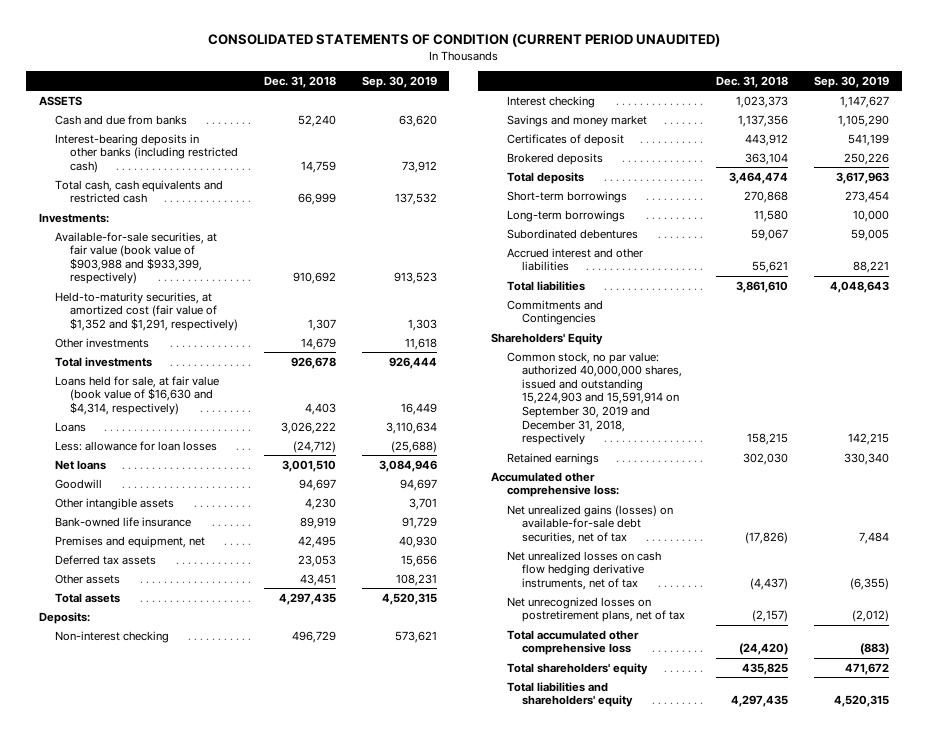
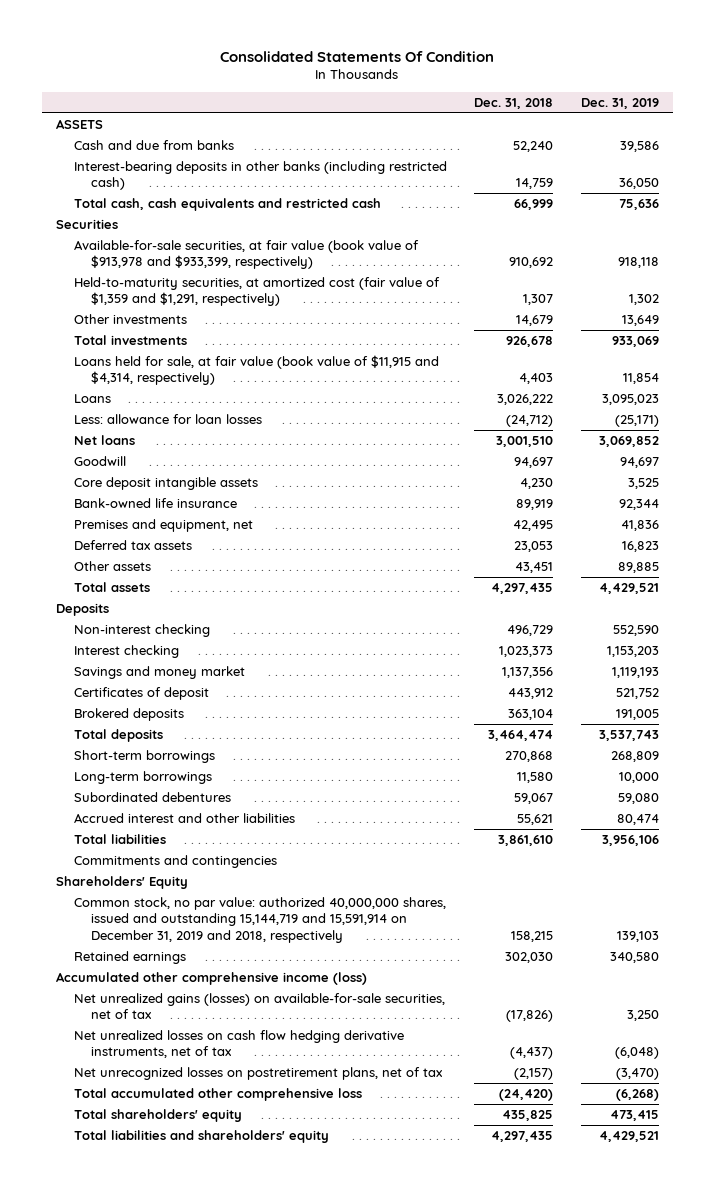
- CONSOLIDATED STATEMENTS OF CONDITION (CURRENT PERIOD UNAUDITED)
+ Consolidated Statements Of Condition
- | Dec. 31, 2018 | Sep. 30, 2019
+ | Dec. 31, 2018 | Dec. 31, 2019
- Investments:
- Available-for-sale securities, at fair value (book value of $903,988 and $933,399, respectively) | 910,692 | 913,523
- Held-to-maturity securities, at amortized cost (fair value of $1,352 and $1,291, respectively) | 1,307 | 1,303
+ Securities
+ Available-for-sale securities, at fair value (book value of $913,978 and $933,399, respectively) | 910,692 | 918,118
+ Held-to-maturity securities, at amortized cost (fair value of $1,359 and $1,291, respectively) | 1,307 | 1,302
- Loans held for sale, at fair value (book value of $16,630 and $4,314, respectively) | 4,403 | 16,449
+ Loans held for sale, at fair value (book value of $11,915 and $4,314, respectively) | 4,403 | 11,854
- Other intangible assets | 4,230 | 3,701
+ Core deposit intangible assets | 4,230 | 3,525
- Deposits:
+ Deposits
- Commitments and Contingencies
+ Commitments and contingencies
- Common stock, no par value: authorized 40,000,000 shares, issued and outstanding 15,224,903 and 15,591,914 on September 30, 2019 and December 31, 2018, respectively | 158,215 | 142,215
+ Common stock, no par value: authorized 40,000,000 shares, issued and outstanding 15,144,719 and 15,591,914 on December 31, 2019 and 2018, respectively | 158,215 | 139,103
- Accumulated other comprehensive loss:
- Net unrealized gains (losses) on available-for-sale debt securities, net of tax | (17,826) | 7,484
+ Accumulated other comprehensive income (loss)
+ Net unrealized gains (losses) on available-for-sale securities, net of tax | (17,826) | 3,250

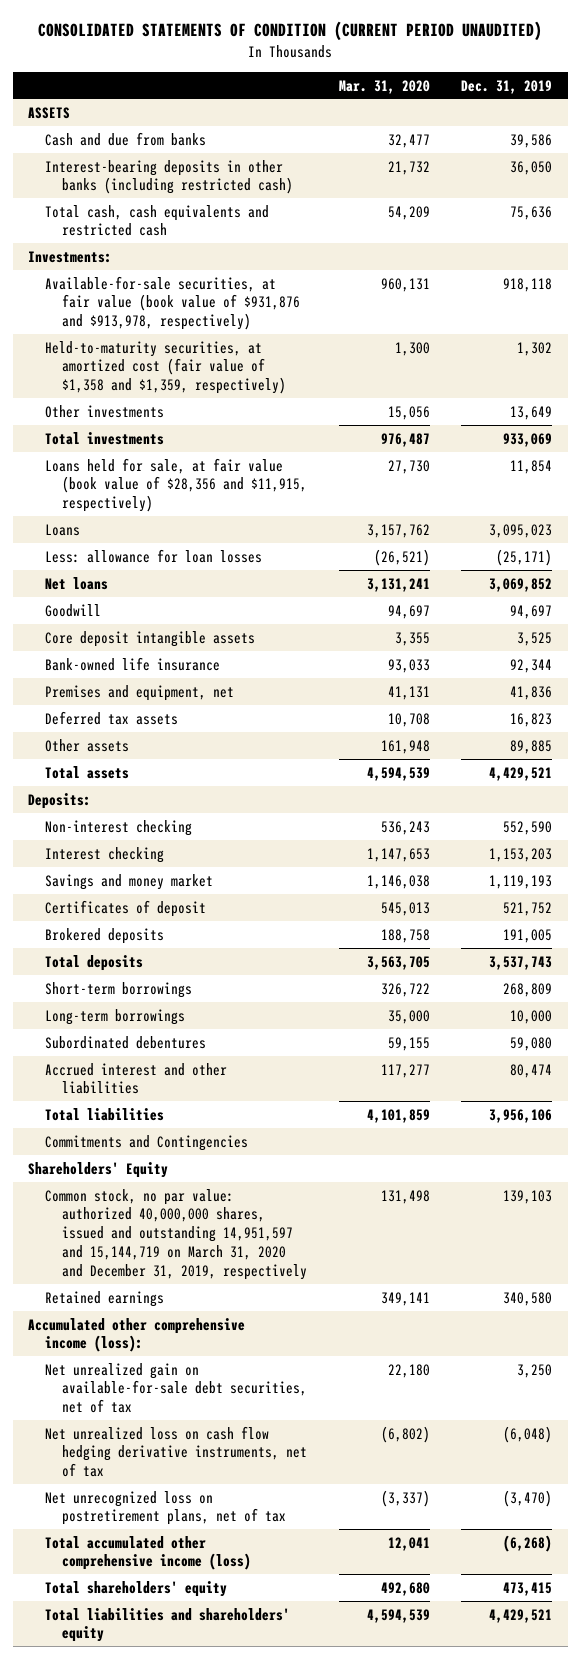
- Consolidated Statements Of Condition
+ CONSOLIDATED STATEMENTS OF CONDITION (CURRENT PERIOD UNAUDITED)
- | Dec. 31, 2018 | Dec. 31, 2019
+ | Mar. 31, 2020 | Dec. 31, 2019
- Securities
- Available-for-sale securities, at fair value (book value of $913,978 and $933,399, respectively) | 910,692 | 918,118
- Held-to-maturity securities, at amortized cost (fair value of $1,359 and $1,291, respectively) | 1,307 | 1,302
+ Investments:
+ Available-for-sale securities, at fair value (book value of $931,876 and $913,978, respectively) | 960,131 | 918,118
+ Held-to-maturity securities, at amortized cost (fair value of $1,358 and $1,359, respectively) | 1,300 | 1,302
- Loans held for sale, at fair value (book value of $11,915 and $4,314, respectively) | 4,403 | 11,854
+ Loans held for sale, at fair value (book value of $28,356 and $11,915, respectively) | 27,730 | 11,854
- Deposits
+ Deposits:
- Commitments and contingencies
+ Commitments and Contingencies
- Common stock, no par value: authorized 40,000,000 shares, issued and outstanding 15,144,719 and 15,591,914 on December 31, 2019 and 2018, respectively | 158,215 | 139,103
+ Common stock, no par value: authorized 40,000,000 shares, issued and outstanding 14,951,597 and 15,144,719 on March 31, 2020 and December 31, 2019, respectively | 131,498 | 139,103
- Accumulated other comprehensive income (loss)
- Net unrealized gains (losses) on available-for-sale securities, net of tax | (17,826) | 3,250
- Net unrealized losses on cash flow hedging derivative instruments, net of tax | (4,437) | (6,048)
- Net unrecognized losses on postretirement plans, net of tax | (2,157) | (3,470)
- Total accumulated other comprehensive loss | (24,420) | (6,268)
+ Accumulated other comprehensive income (loss):
+ Net unrealized gain on available-for-sale debt securities, net of tax | 22,180 | 3,250
+ Net unrealized loss on cash flow hedging derivative instruments, net of tax | (6,802) | (6,048)
+ Net unrecognized loss on postretirement plans, net of tax | (3,337) | (3,470)
+ Total accumulated other comprehensive income (loss) | 12,041 | (6,268)

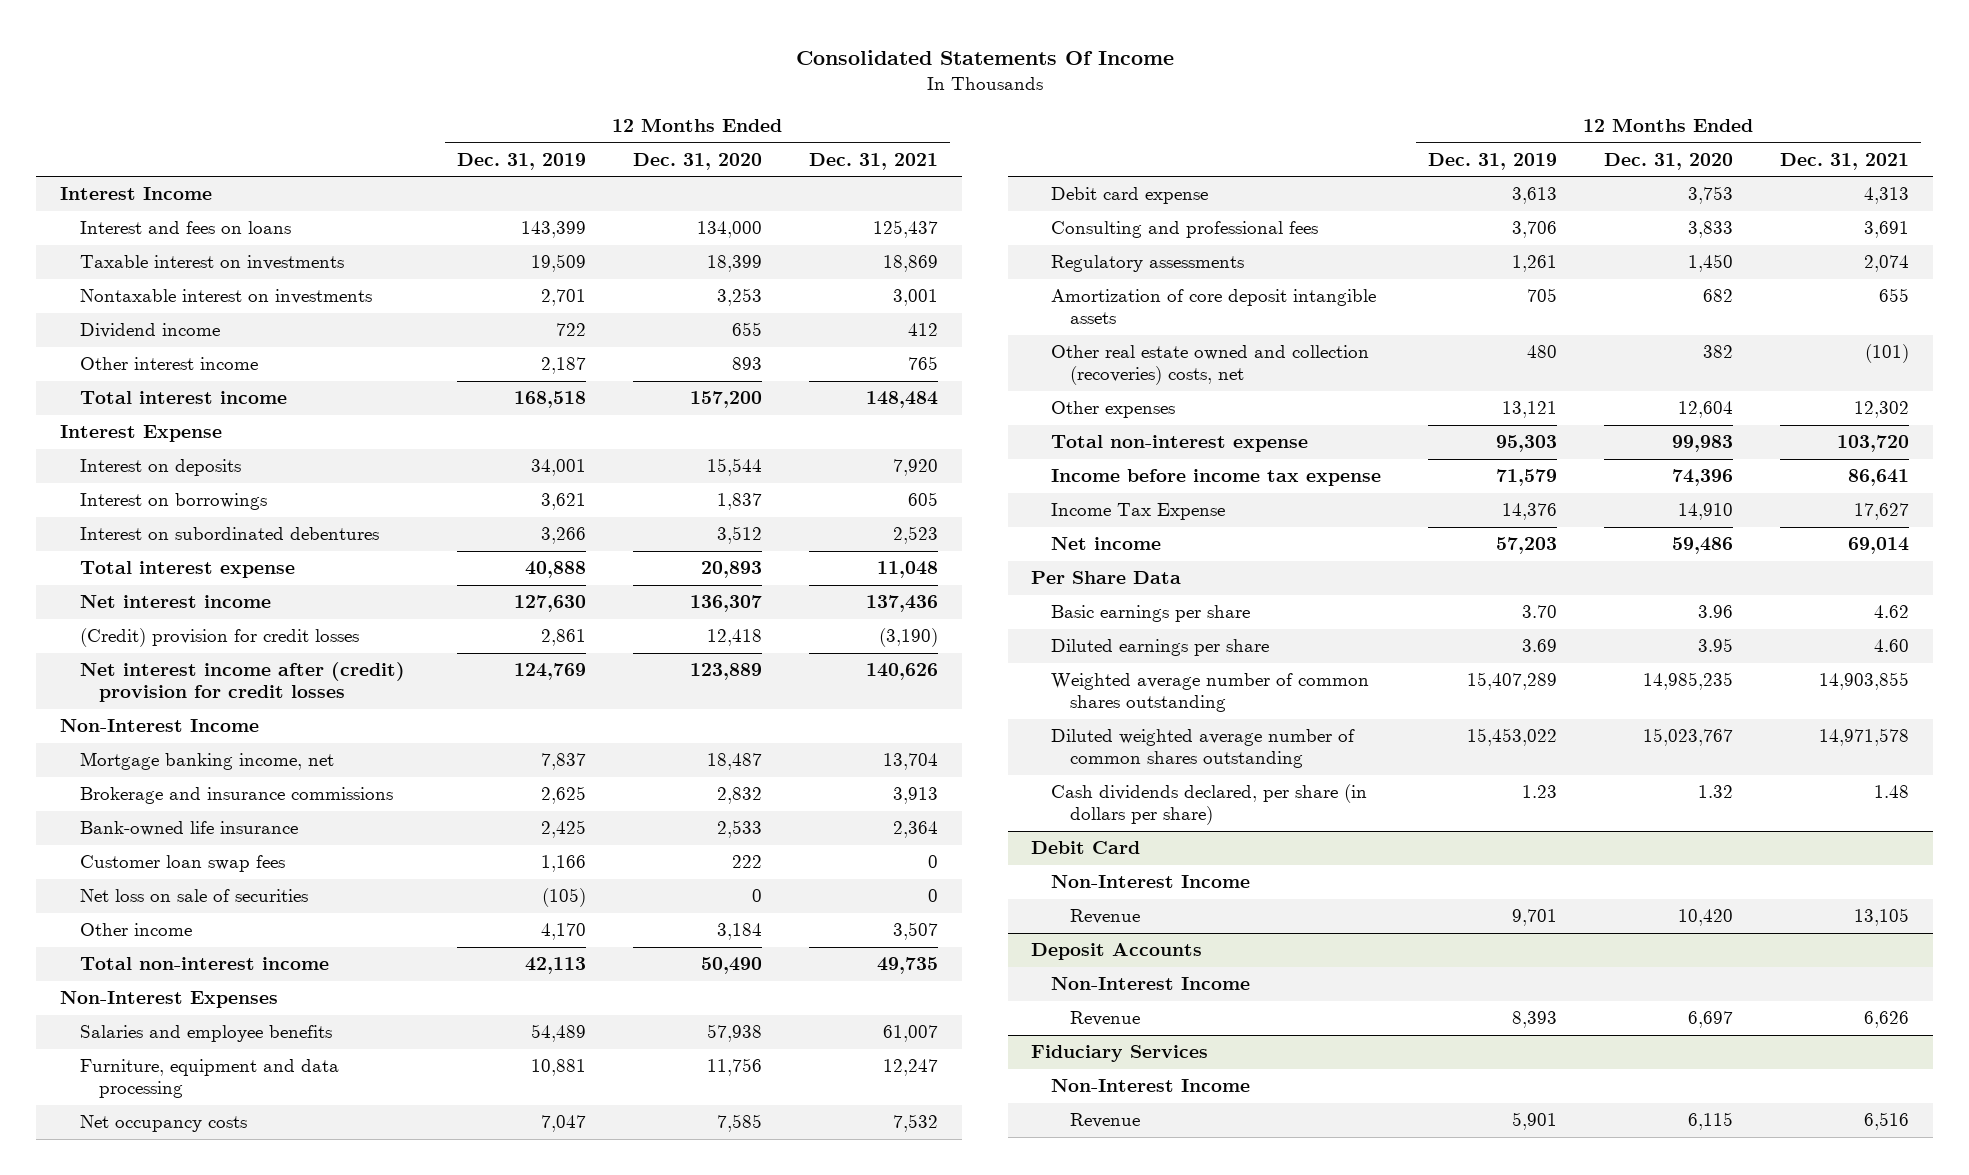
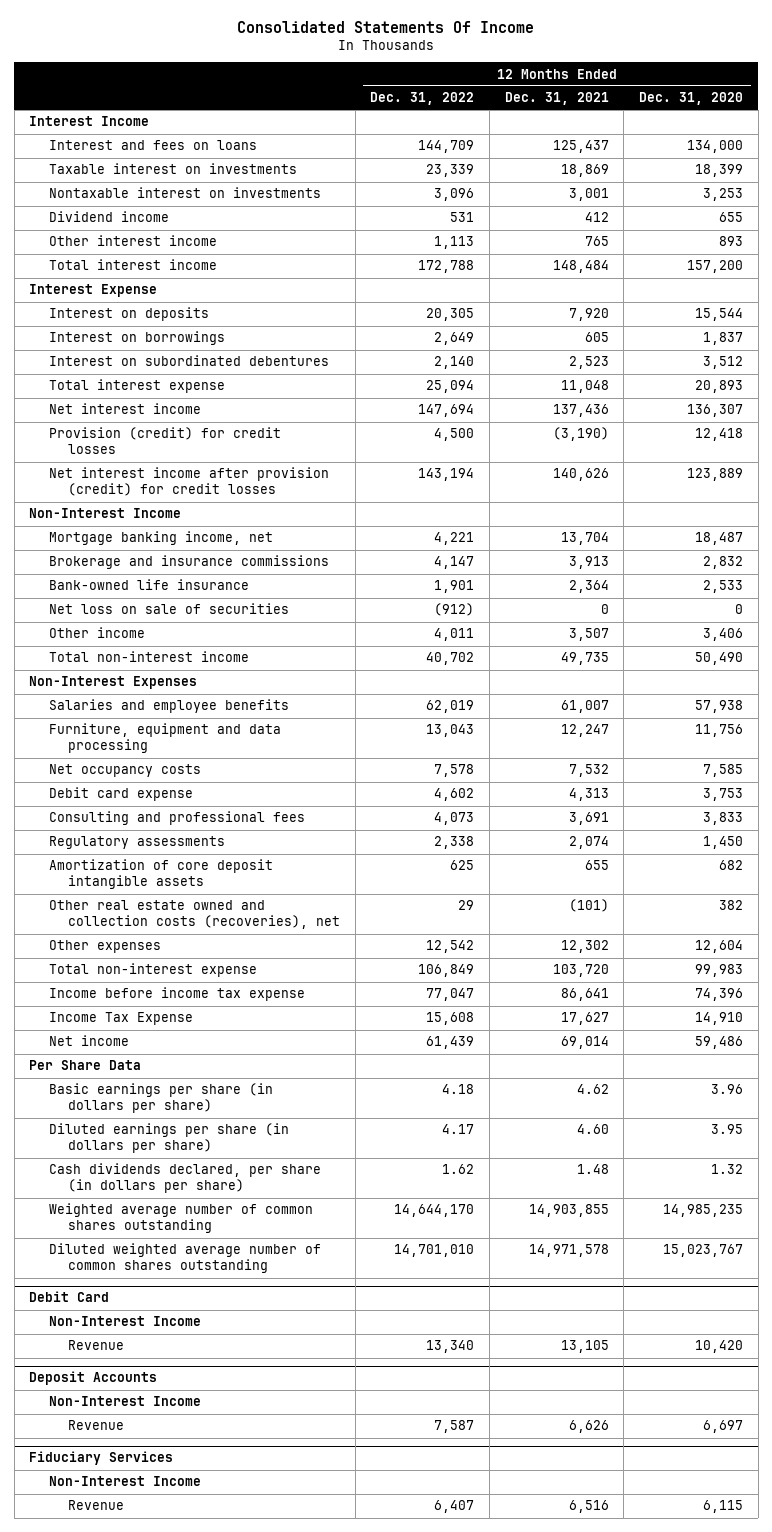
- | 12 Months Ended Dec. 31, 2019 | 12 Months Ended Dec. 31, 2020 | 12 Months Ended Dec. 31, 2021
+ | 12 Months Ended Dec. 31, 2022 | 12 Months Ended Dec. 31, 2021 | 12 Months Ended Dec. 31, 2020
- (Credit) provision for credit losses | 2,861 | 12,418 | (3,190)
- Net interest income after (credit) provision for credit losses | 124,769 | 123,889 | 140,626
+ Provision (credit) for credit losses | 4,500 | (3,190) | 12,418
+ Net interest income after provision (credit) for credit losses | 143,194 | 140,626 | 123,889
- Customer loan swap fees | 1,166 | 222 | 0
- Other income | 4,170 | 3,184 | 3,507
+ Other income | 4,011 | 3,507 | 3,406
- Other real estate owned and collection (recoveries) costs, net | 480 | 382 | (101)
+ Other real estate owned and collection costs (recoveries), net | 29 | (101) | 382
- Basic earnings per share | 3.70 | 3.96 | 4.62
- Diluted earnings per share | 3.69 | 3.95 | 4.60
+ Basic earnings per share (in dollars per share) | 4.18 | 4.62 | 3.96
+ Diluted earnings per share (in dollars per share) | 4.17 | 4.60 | 3.95
moved up: Cash dividends declared, per share (in dollars per share) | 1.62 | 1.48 | 1.32

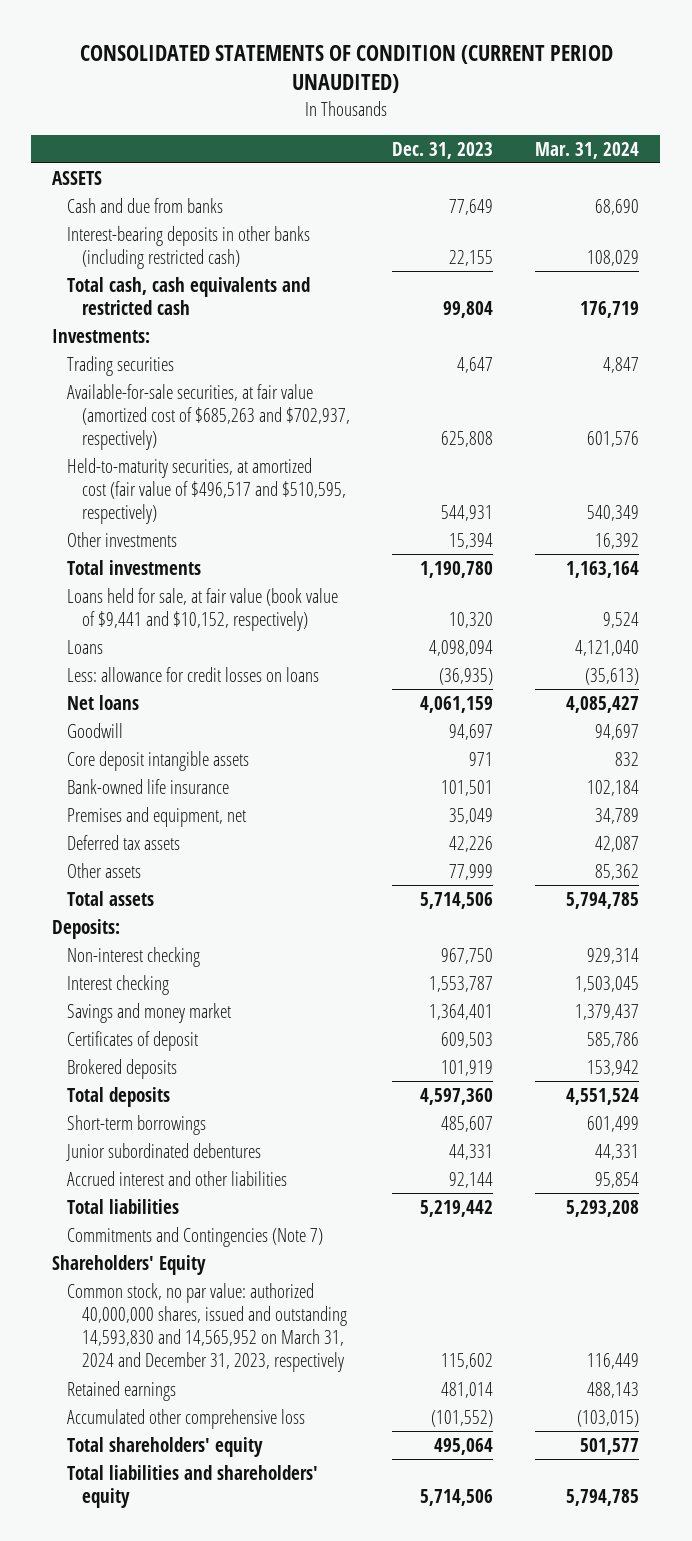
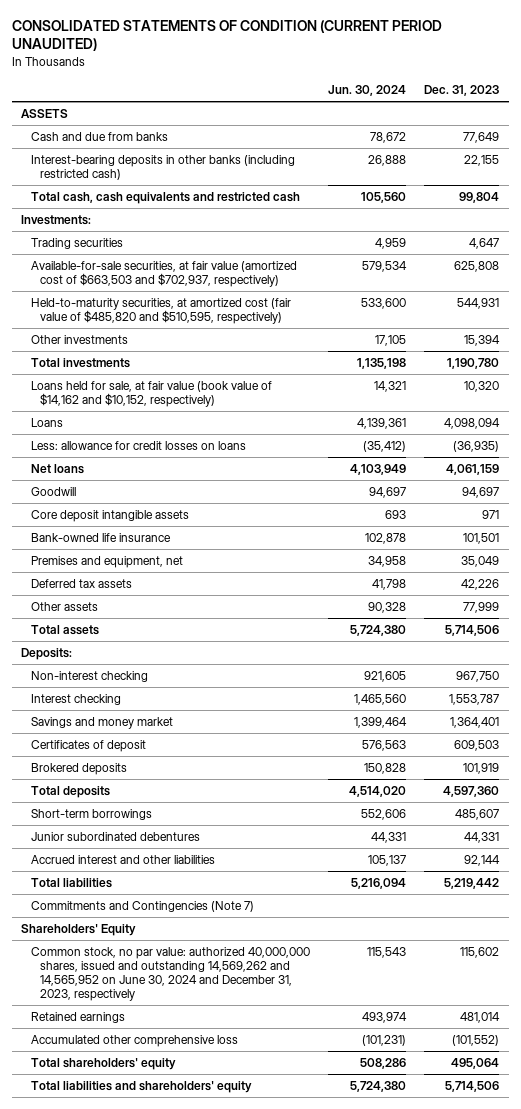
- | Dec. 31, 2023 | Mar. 31, 2024
+ | Jun. 30, 2024 | Dec. 31, 2023
- Available-for-sale securities, at fair value (amortized cost of $685,263 and $702,937, respectively) | 625,808 | 601,576
- Held-to-maturity securities, at amortized cost (fair value of $496,517 and $510,595, respectively) | 544,931 | 540,349
+ Available-for-sale securities, at fair value (amortized cost of $663,503 and $702,937, respectively) | 579,534 | 625,808
+ Held-to-maturity securities, at amortized cost (fair value of $485,820 and $510,595, respectively) | 533,600 | 544,931
- Loans held for sale, at fair value (book value of $9,441 and $10,152, respectively) | 10,320 | 9,524
+ Loans held for sale, at fair value (book value of $14,162 and $10,152, respectively) | 14,321 | 10,320
- Common stock, no par value: authorized 40,000,000 shares, issued and outstanding 14,593,830 and 14,565,952 on March 31, 2024 and December 31, 2023, respectively | 115,602 | 116,449
+ Common stock, no par value: authorized 40,000,000 shares, issued and outstanding 14,569,262 and 14,565,952 on June 30, 2024 and December 31, 2023, respectively | 115,543 | 115,602

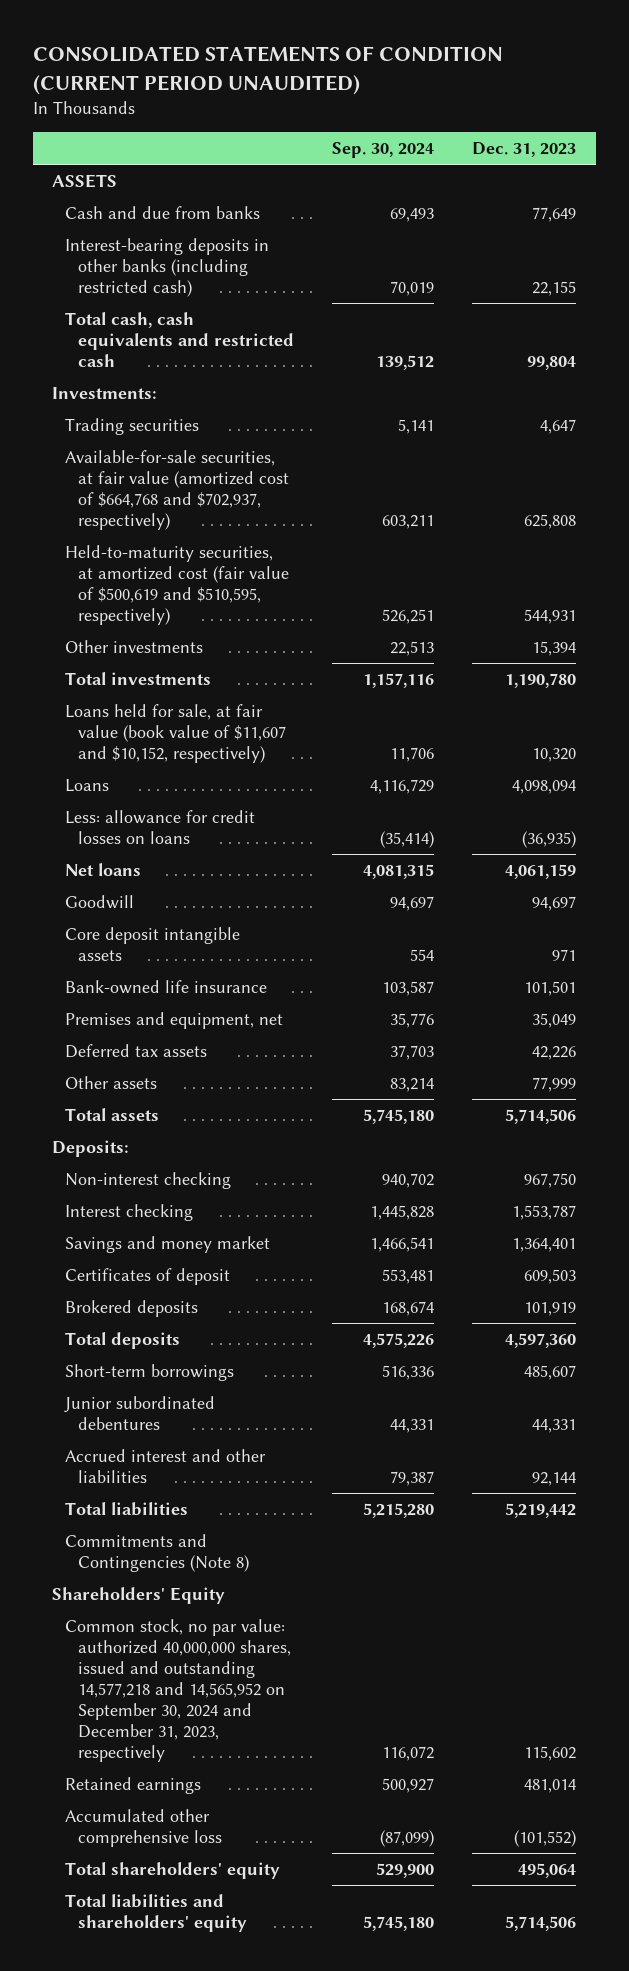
- | Jun. 30, 2024 | Dec. 31, 2023
+ | Sep. 30, 2024 | Dec. 31, 2023
- Available-for-sale securities, at fair value (amortized cost of $663,503 and $702,937, respectively) | 579,534 | 625,808
- Held-to-maturity securities, at amortized cost (fair value of $485,820 and $510,595, respectively) | 533,600 | 544,931
+ Available-for-sale securities, at fair value (amortized cost of $664,768 and $702,937, respectively) | 603,211 | 625,808
+ Held-to-maturity securities, at amortized cost (fair value of $500,619 and $510,595, respectively) | 526,251 | 544,931
- Loans held for sale, at fair value (book value of $14,162 and $10,152, respectively) | 14,321 | 10,320
+ Loans held for sale, at fair value (book value of $11,607 and $10,152, respectively) | 11,706 | 10,320
- Commitments and Contingencies (Note 7)
+ Commitments and Contingencies (Note 8)
- Common stock, no par value: authorized 40,000,000 shares, issued and outstanding 14,569,262 and 14,565,952 on June 30, 2024 and December 31, 2023, respectively | 115,543 | 115,602
+ Common stock, no par value: authorized 40,000,000 shares, issued and outstanding 14,577,218 and 14,565,952 on September 30, 2024 and December 31, 2023, respectively | 116,072 | 115,602

